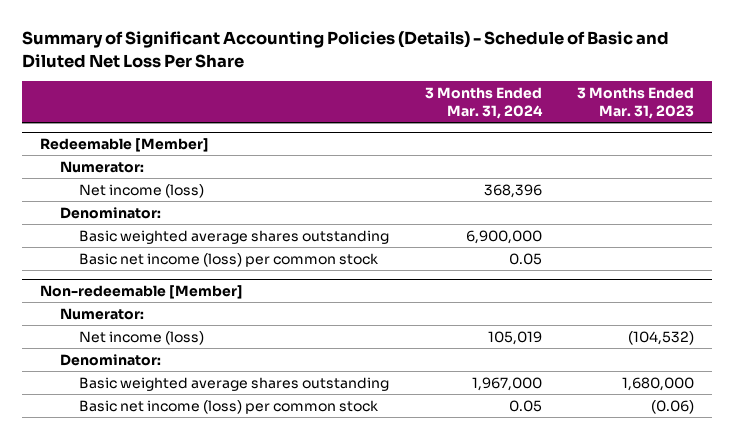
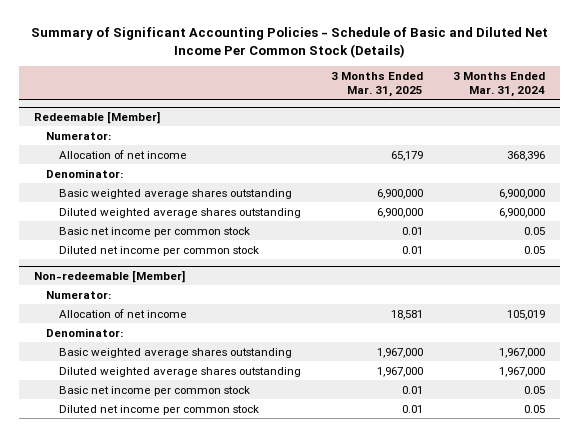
- Summary of Significant Accounting Policies (Details) - Schedule of Basic and Diluted Net Loss Per Share
+ Summary of Significant Accounting Policies - Schedule of Basic and Diluted Net Income Per Common Stock (Details)
- | 3 Months Ended Mar. 31, 2024 | 3 Months Ended Mar. 31, 2023
+ | 3 Months Ended Mar. 31, 2025 | 3 Months Ended Mar. 31, 2024
@ Redeemable [Member]
- Net income (loss) | 368,396 |
+ Allocation of net income | 65,179 | 368,396
- Basic net income (loss) per common stock | 0.05 |
+ Diluted weighted average shares outstanding | 6,900,000 | 6,900,000
+ Basic net income per common stock | 0.01 | 0.05
+ Diluted net income per common stock | 0.01 | 0.05
@ Non-redeemable [Member]
- Net income (loss) | 105,019 | (104,532)
+ Allocation of net income | 18,581 | 105,019
- Basic net income (loss) per common stock | 0.05 | (0.06)
+ Diluted weighted average shares outstanding | 1,967,000 | 1,967,000
+ Basic net income per common stock | 0.01 | 0.05
+ Diluted net income per common stock | 0.01 | 0.05

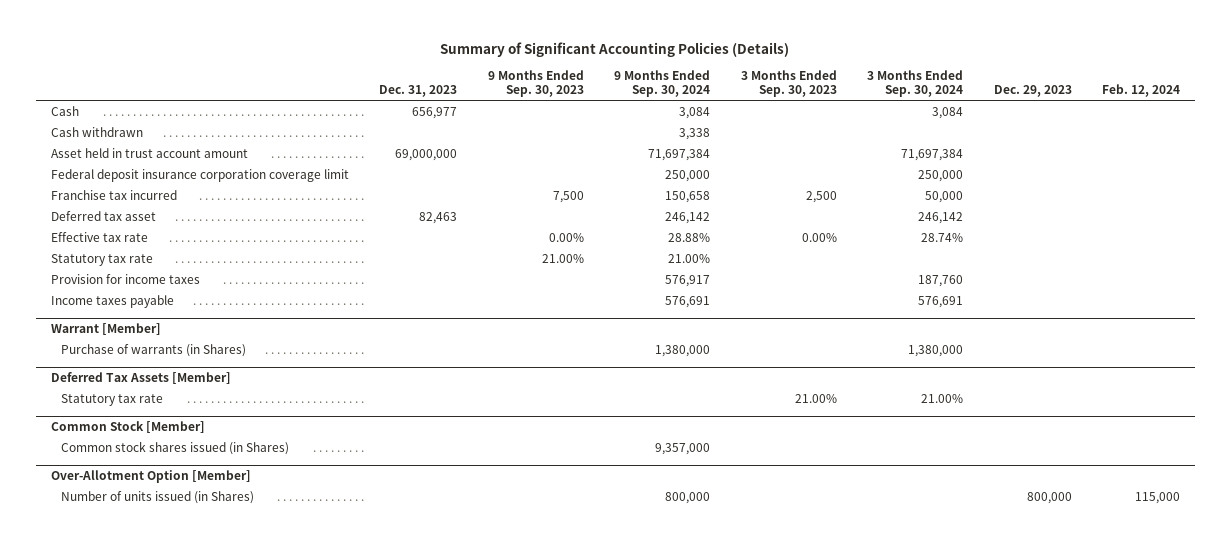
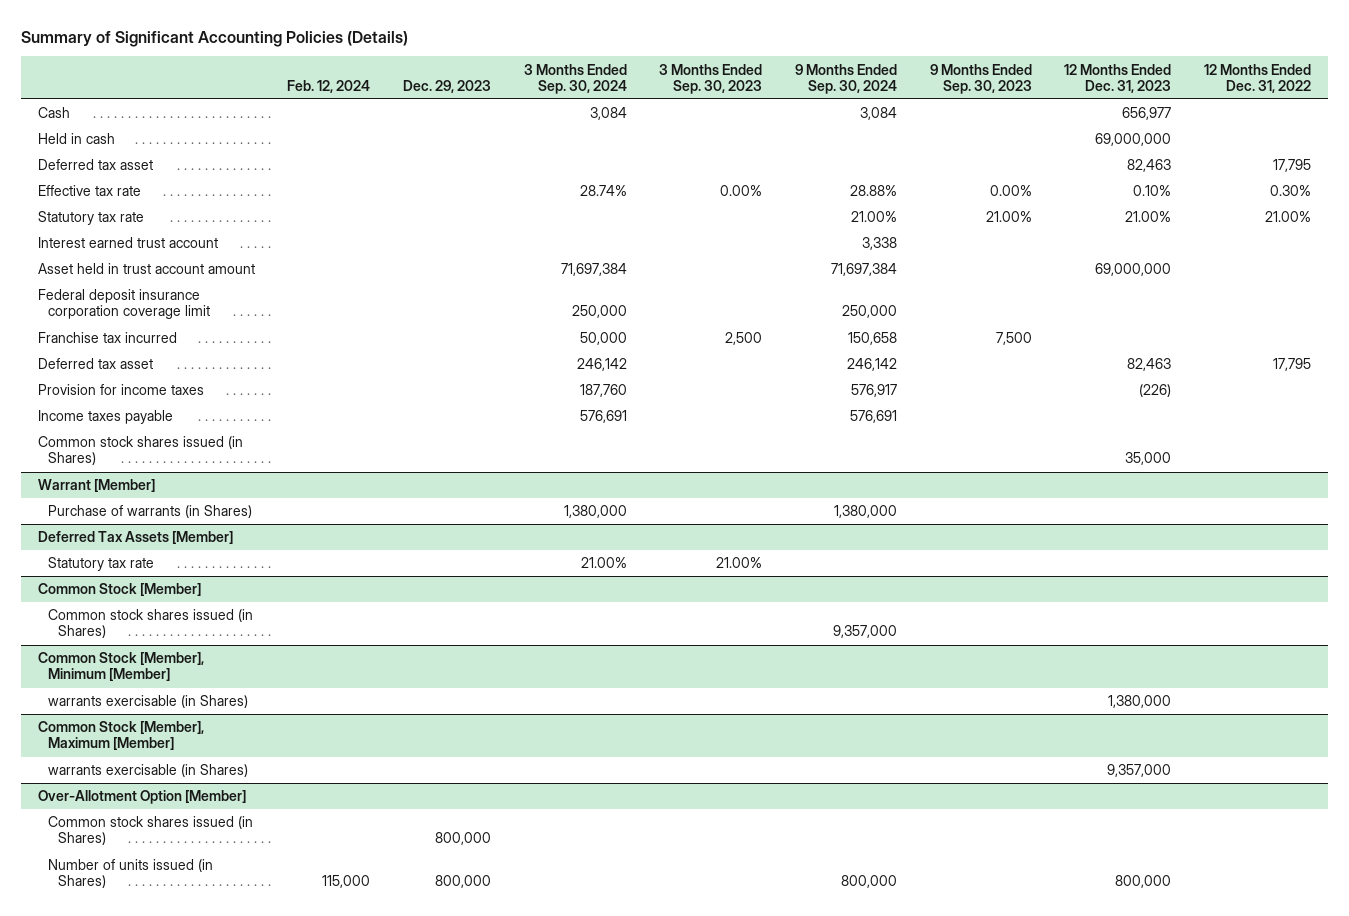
- | Dec. 31, 2023 | 9 Months Ended Sep. 30, 2023 | 9 Months Ended Sep. 30, 2024 | 3 Months Ended Sep. 30, 2023 | 3 Months Ended Sep. 30, 2024 | Dec. 29, 2023 | Feb. 12, 2024
+ | Feb. 12, 2024 | Dec. 29, 2023 | 3 Months Ended Sep. 30, 2024 | 3 Months Ended Sep. 30, 2023 | 9 Months Ended Sep. 30, 2024 | 9 Months Ended Sep. 30, 2023 | 12 Months Ended Dec. 31, 2023 | 12 Months Ended Dec. 31, 2022
- Cash withdrawn | | | 3,338 | | | |
+ Held in cash | | | | | | | 69,000,000 |
+ Deferred tax asset | | | | | | | 82,463 | 17,795
moved up: Effective tax rate | | | 28.74% | 0.00% | 28.88% | 0.00% | 0.10% | 0.30%
moved up: Statutory tax rate | | | | | 21.00% | 21.00% | 21.00% | 21.00%
+ Interest earned trust account | | | | | 3,338 | | |
+ Common stock shares issued (in Shares) | | | | | | | 35,000 |
+ Common Stock [Member], Minimum [Member]
+ warrants exercisable (in Shares) | | | | | | | 1,380,000 |
+ Common Stock [Member], Maximum [Member]
+ warrants exercisable (in Shares) | | | | | | | 9,357,000 |
@ Over-Allotment Option [Member]
+ Common stock shares issued (in Shares) | | 800,000 | | | | | |

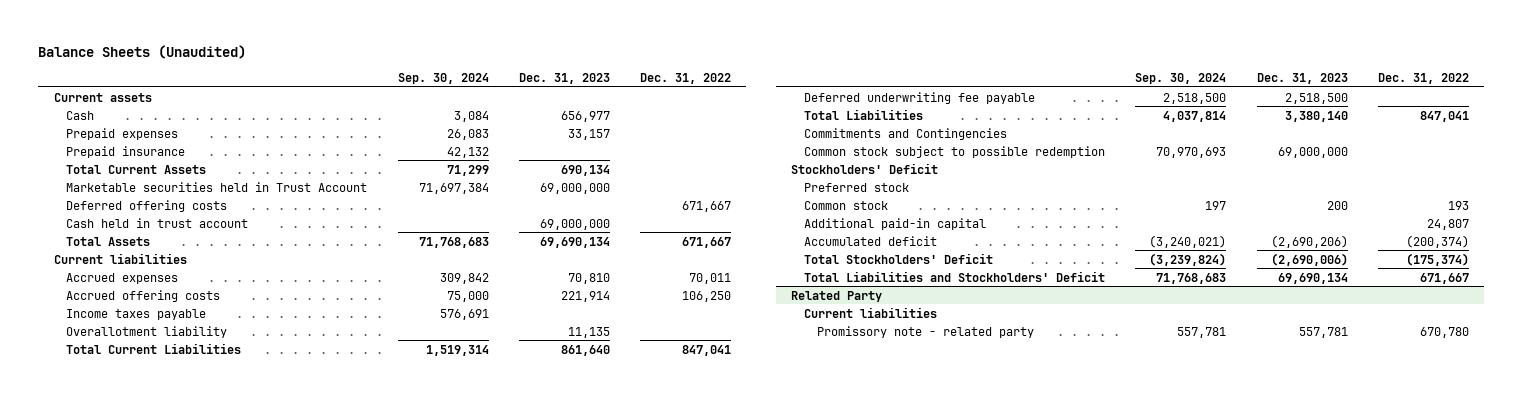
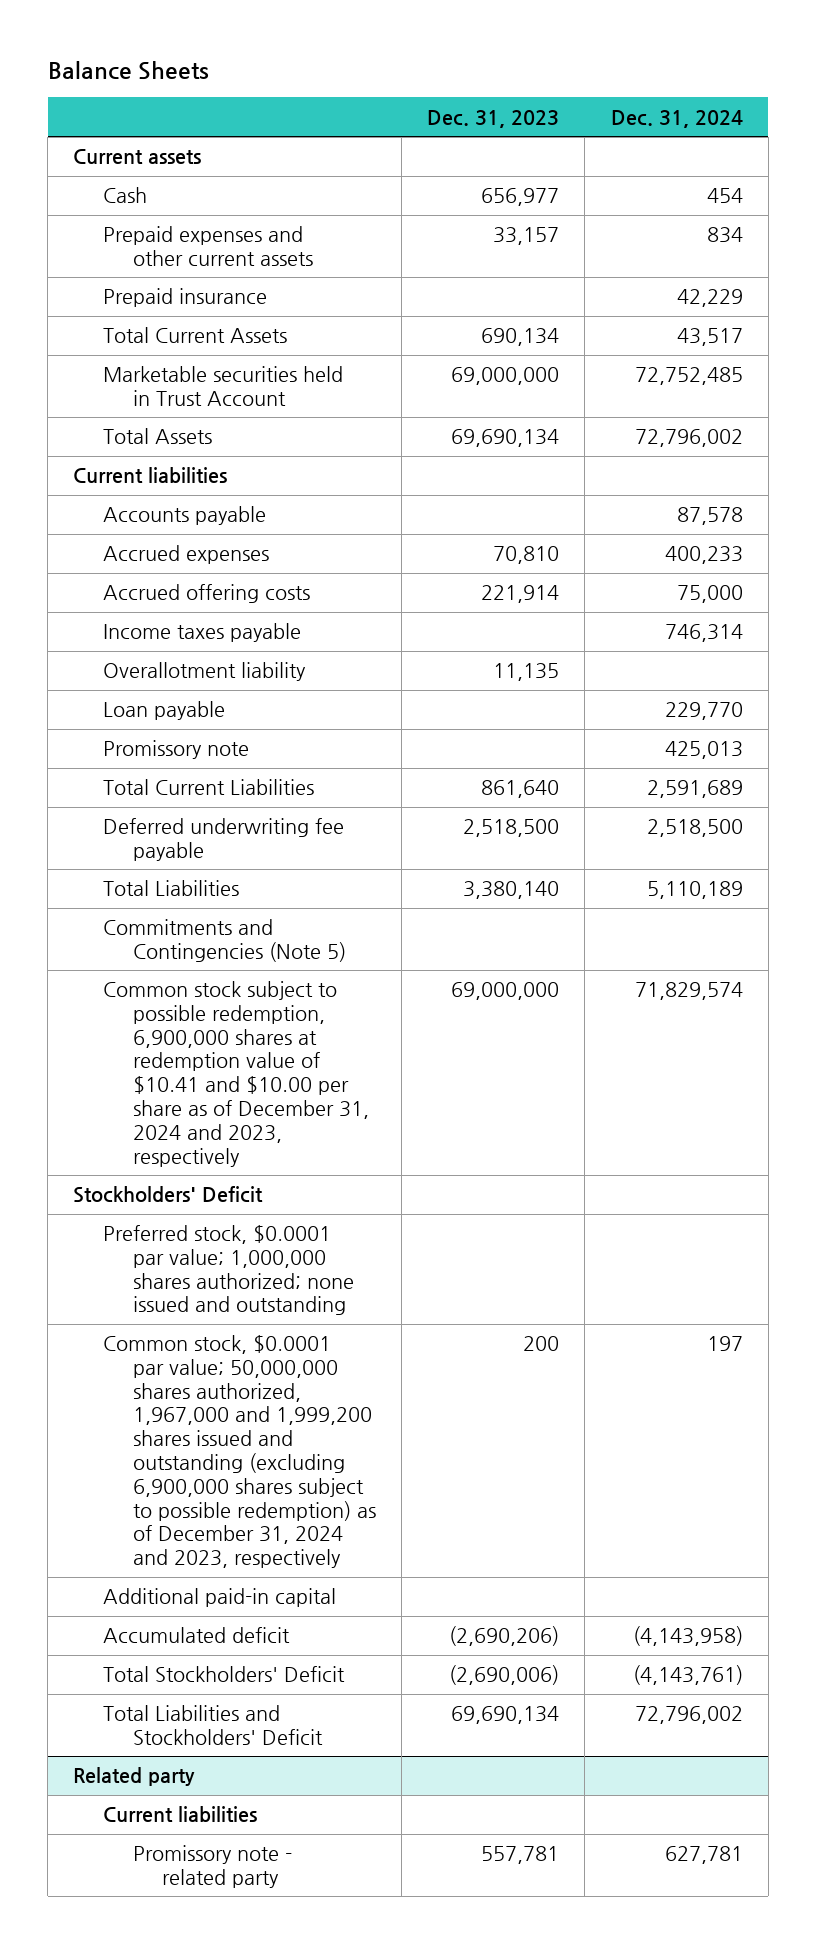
- Balance Sheets (Unaudited)
+ Balance Sheets
- | Sep. 30, 2024 | Dec. 31, 2023 | Dec. 31, 2022
+ | Dec. 31, 2023 | Dec. 31, 2024
- Prepaid expenses | 26,083 | 33,157 |
+ Prepaid expenses and other current assets | 33,157 | 834
- Deferred offering costs | | | 671,667
- Cash held in trust account | | 69,000,000 |
+ Accounts payable | | 87,578
+ Loan payable | | 229,770
+ Promissory note | | 425,013
- Commitments and Contingencies
- Common stock subject to possible redemption | 70,970,693 | 69,000,000 |
+ Commitments and Contingencies (Note 5)
+ Common stock subject to possible redemption, 6,900,000 shares at redemption value of $10.41 and $10.00 per share as of December 31, 2024 and 2023, respectively | 69,000,000 | 71,829,574
- Preferred stock
- Common stock | 197 | 200 | 193
+ Preferred stock, $0.0001 par value; 1,000,000 shares authorized; none issued and outstanding
+ Common stock, $0.0001 par value; 50,000,000 shares authorized, 1,967,000 and 1,999,200 shares issued and outstanding (excluding 6,900,000 shares subject to possible redemption) as of December 31, 2024 and 2023, respectively | 200 | 197
- Related Party
+ Related party

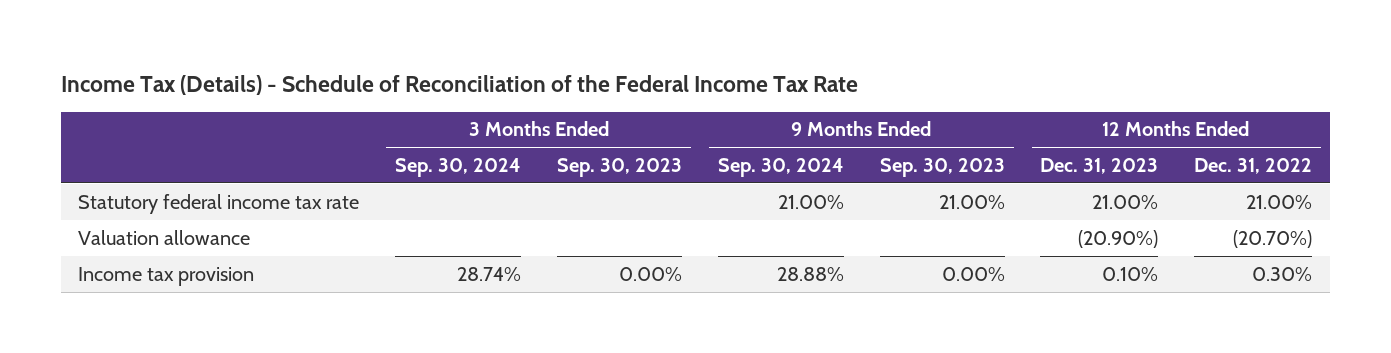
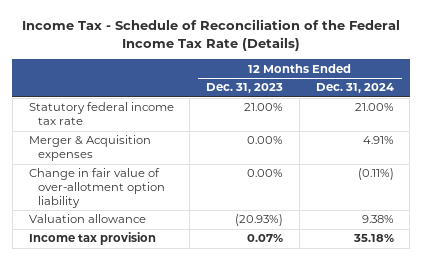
- Income Tax (Details) - Schedule of Reconciliation of the Federal Income Tax Rate
+ Income Tax - Schedule of Reconciliation of the Federal Income Tax Rate (Details)
- | 3 Months Ended Sep. 30, 2024 | 3 Months Ended Sep. 30, 2023 | 9 Months Ended Sep. 30, 2024 | 9 Months Ended Sep. 30, 2023 | 12 Months Ended Dec. 31, 2023 | 12 Months Ended Dec. 31, 2022
+ | 12 Months Ended Dec. 31, 2023 | 12 Months Ended Dec. 31, 2024
- Valuation allowance | | | | | (20.90%) | (20.70%)
- Income tax provision | 28.74% | 0.00% | 28.88% | 0.00% | 0.10% | 0.30%
+ Merger & Acquisition expenses | 0.00% | 4.91%
+ Change in fair value of over-allotment option liability | 0.00% | (0.11%)
+ Valuation allowance | (20.93%) | 9.38%
+ Income tax provision | 0.07% | 35.18%

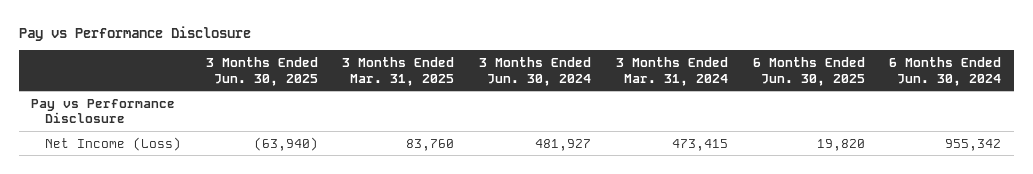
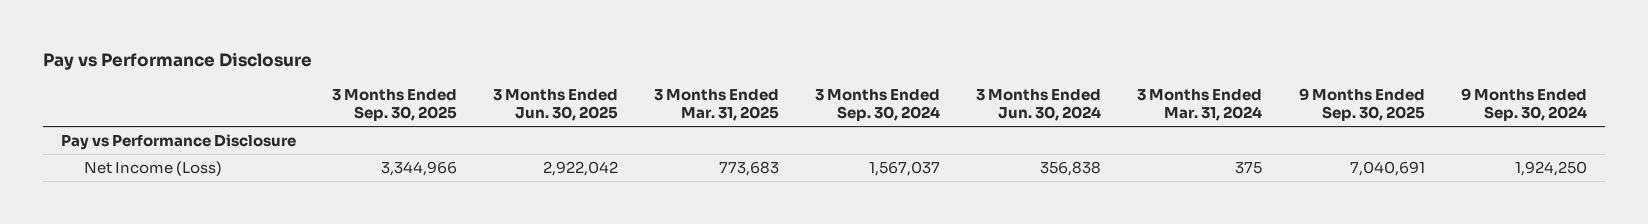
- | 3 Months Ended Jun. 30, 2025 | 3 Months Ended Mar. 31, 2025 | 3 Months Ended Jun. 30, 2024 | 3 Months Ended Mar. 31, 2024 | 6 Months Ended Jun. 30, 2025 | 6 Months Ended Jun. 30, 2024
+ | 3 Months Ended Sep. 30, 2025 | 3 Months Ended Jun. 30, 2025 | 3 Months Ended Mar. 31, 2025 | 3 Months Ended Sep. 30, 2024 | 3 Months Ended Jun. 30, 2024 | 3 Months Ended Mar. 31, 2024 | 9 Months Ended Sep. 30, 2025 | 9 Months Ended Sep. 30, 2024
- Net Income (Loss) | (63,940) | 83,760 | 481,927 | 473,415 | 19,820 | 955,342
+ Net Income (Loss) | 3,344,966 | 2,922,042 | 773,683 | 1,567,037 | 356,838 | 375 | 7,040,691 | 1,924,250

